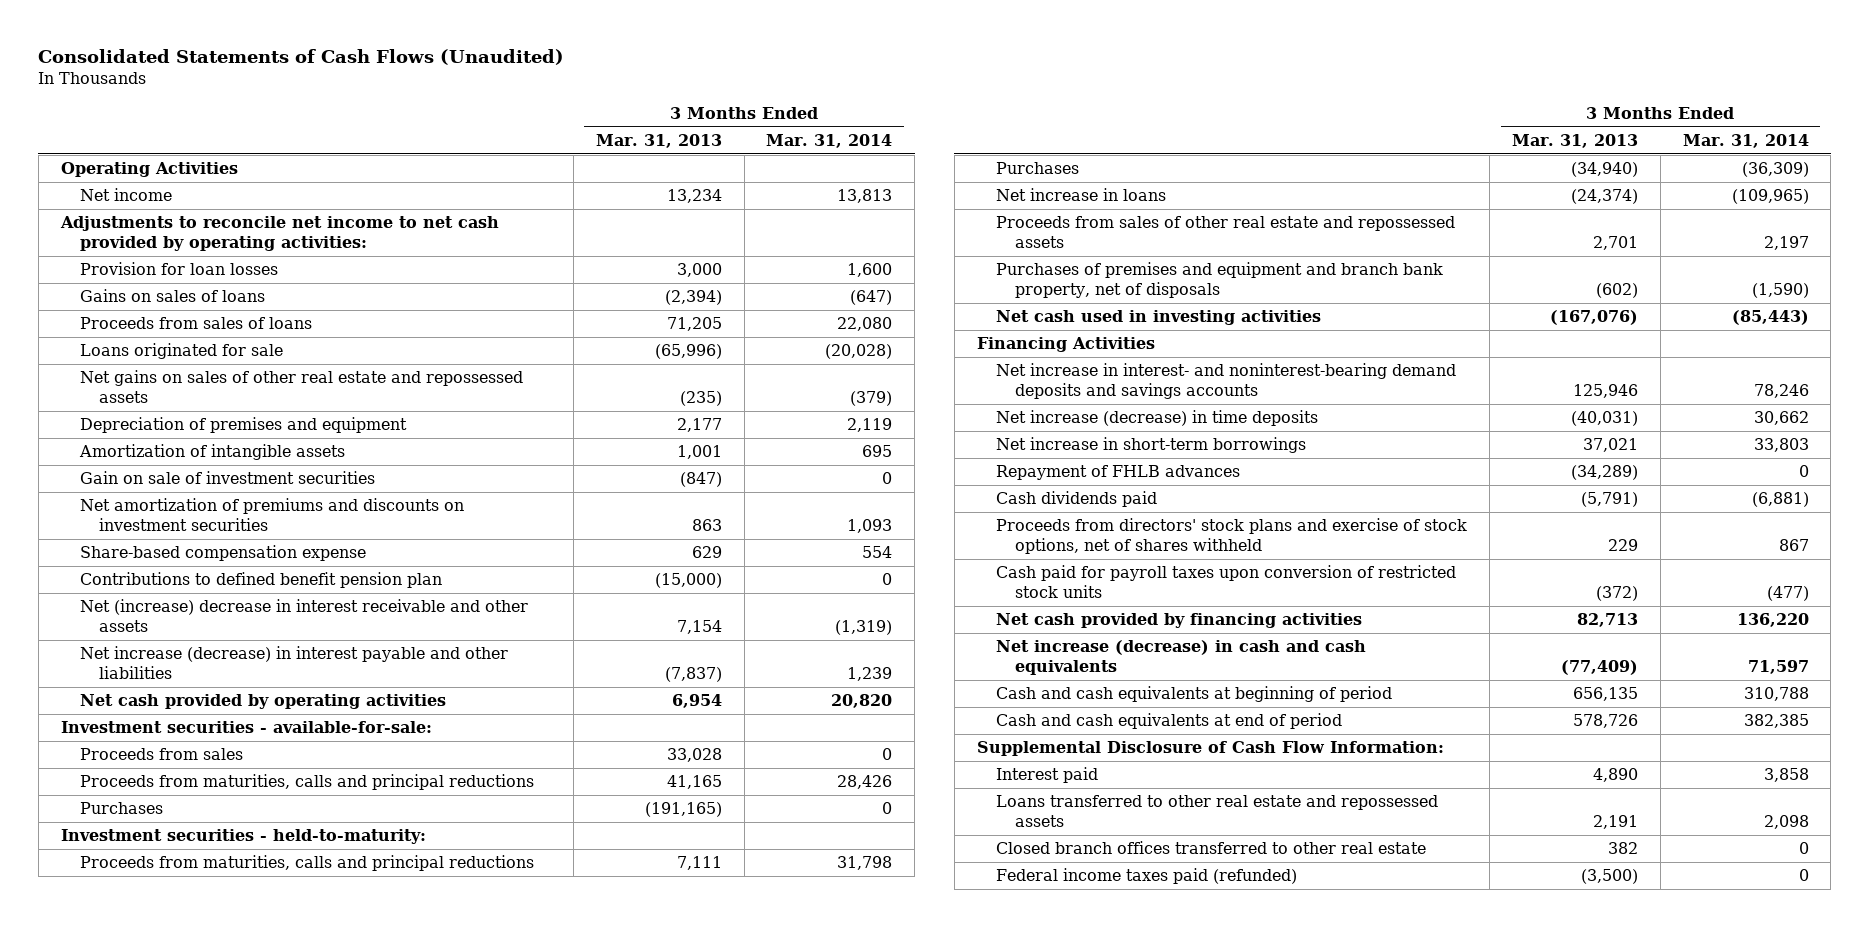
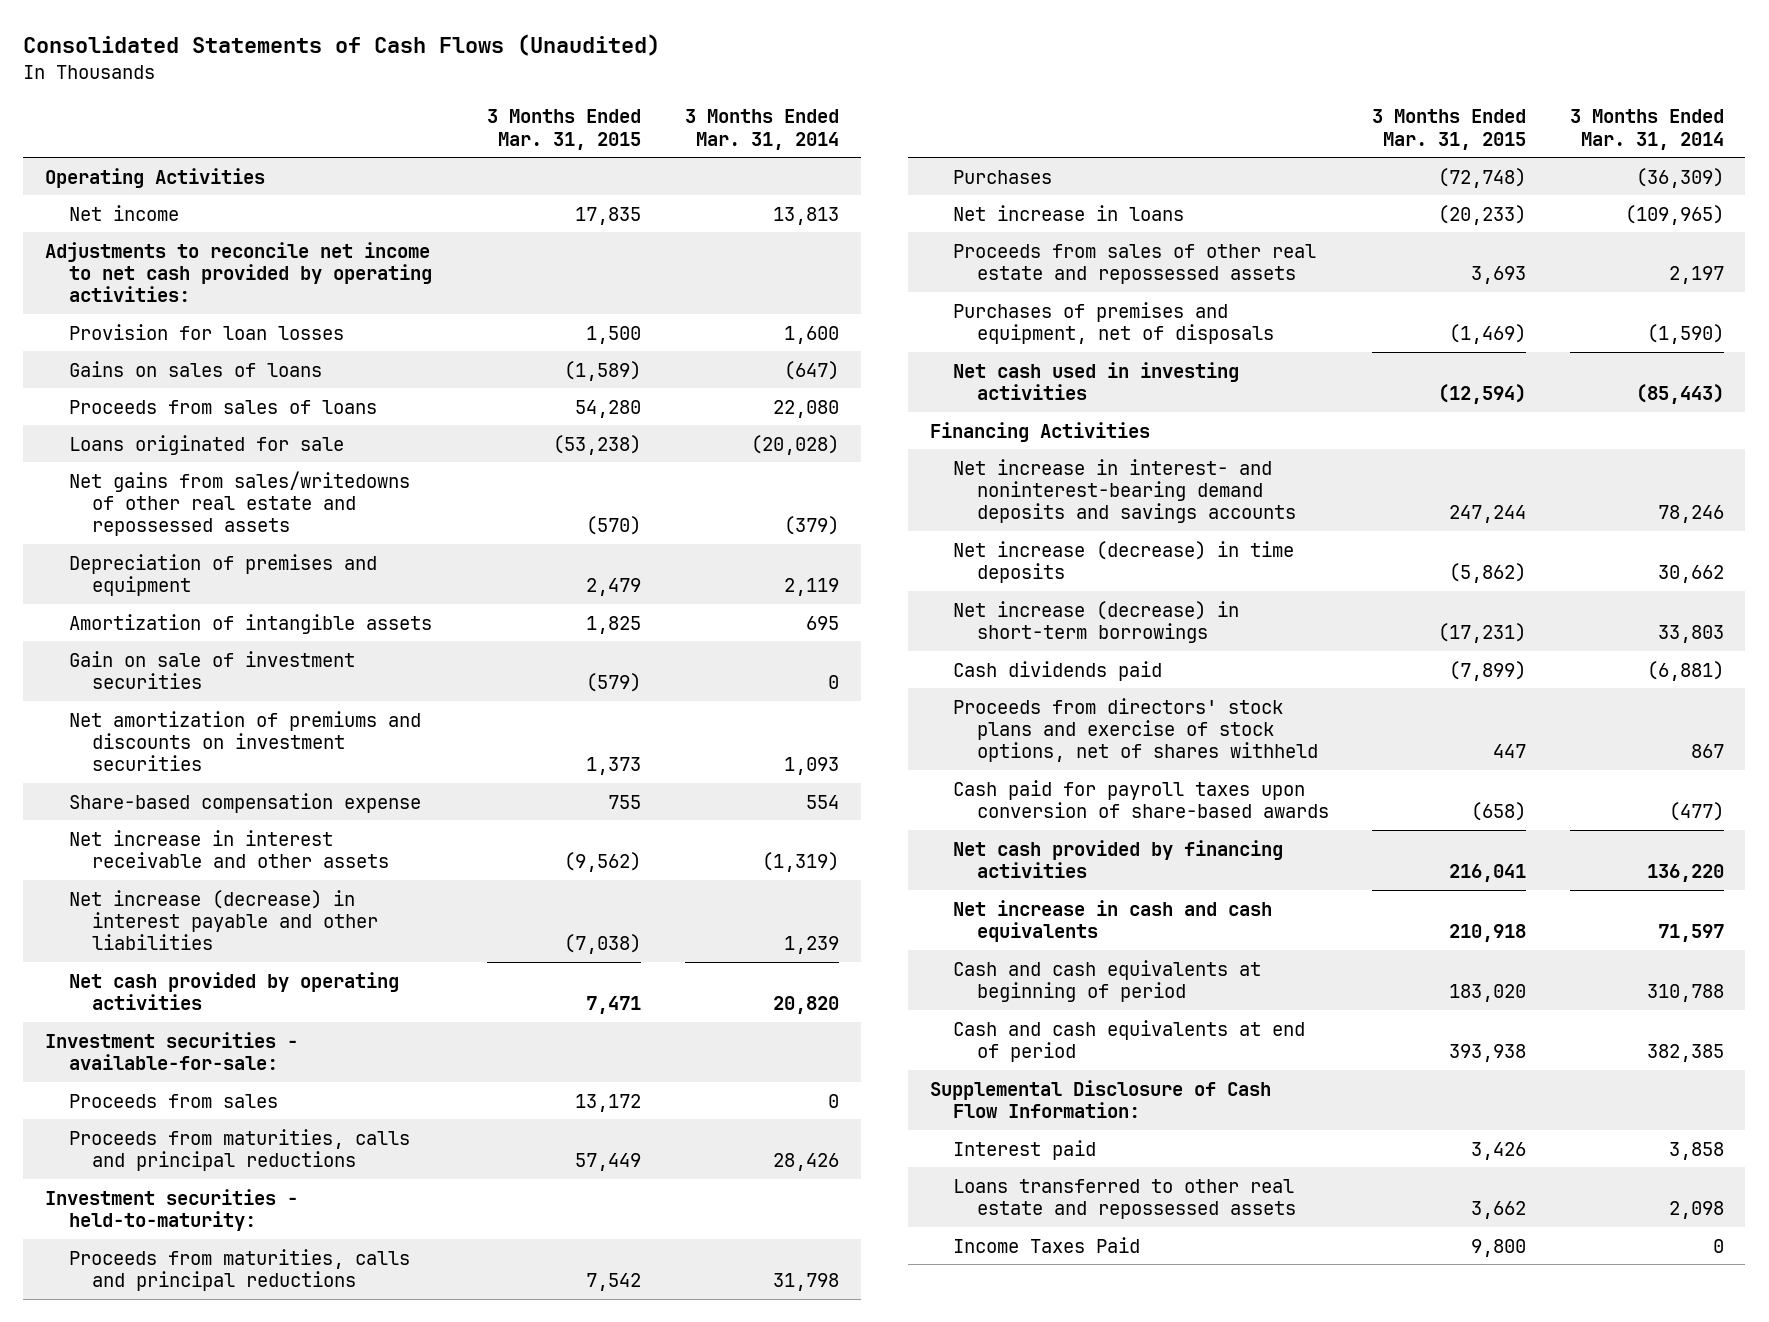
- | 3 Months Ended Mar. 31, 2013 | 3 Months Ended Mar. 31, 2014
+ | 3 Months Ended Mar. 31, 2015 | 3 Months Ended Mar. 31, 2014
- Net gains on sales of other real estate and repossessed assets | (235) | (379)
+ Net gains from sales/writedowns of other real estate and repossessed assets | (570) | (379)
- Contributions to defined benefit pension plan | (15,000) | 0
- Net (increase) decrease in interest receivable and other assets | 7,154 | (1,319)
+ Net increase in interest receivable and other assets | (9,562) | (1,319)
- Purchases | (191,165) | 0
- Purchases of premises and equipment and branch bank property, net of disposals | (602) | (1,590)
+ Purchases of premises and equipment, net of disposals | (1,469) | (1,590)
- Net increase in short-term borrowings | 37,021 | 33,803
- Repayment of FHLB advances | (34,289) | 0
+ Net increase (decrease) in short-term borrowings | (17,231) | 33,803
- Cash paid for payroll taxes upon conversion of restricted stock units | (372) | (477)
+ Cash paid for payroll taxes upon conversion of share-based awards | (658) | (477)
- Net increase (decrease) in cash and cash equivalents | (77,409) | 71,597
+ Net increase in cash and cash equivalents | 210,918 | 71,597
- Closed branch offices transferred to other real estate | 382 | 0
- Federal income taxes paid (refunded) | (3,500) | 0
+ Income Taxes Paid | 9,800 | 0

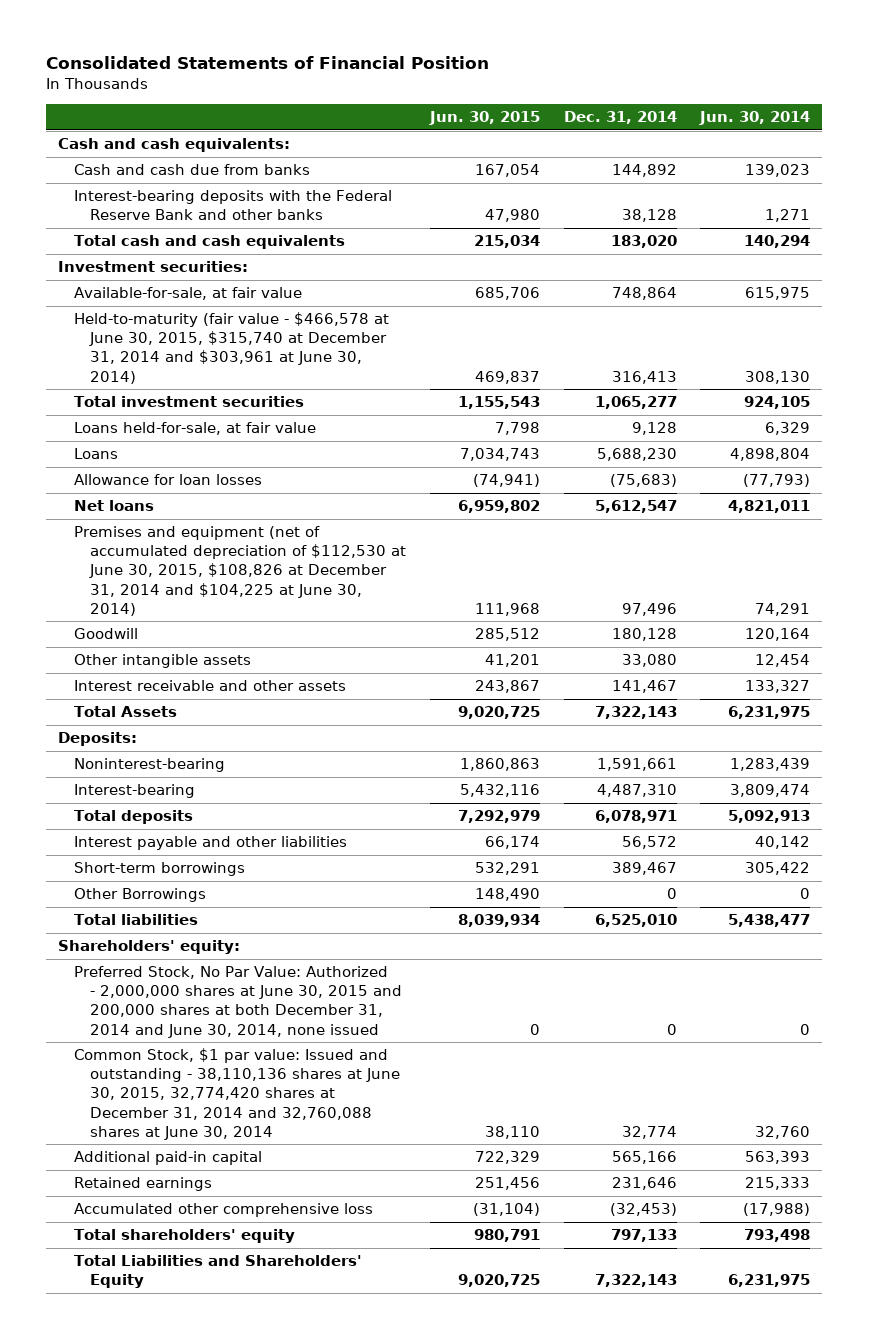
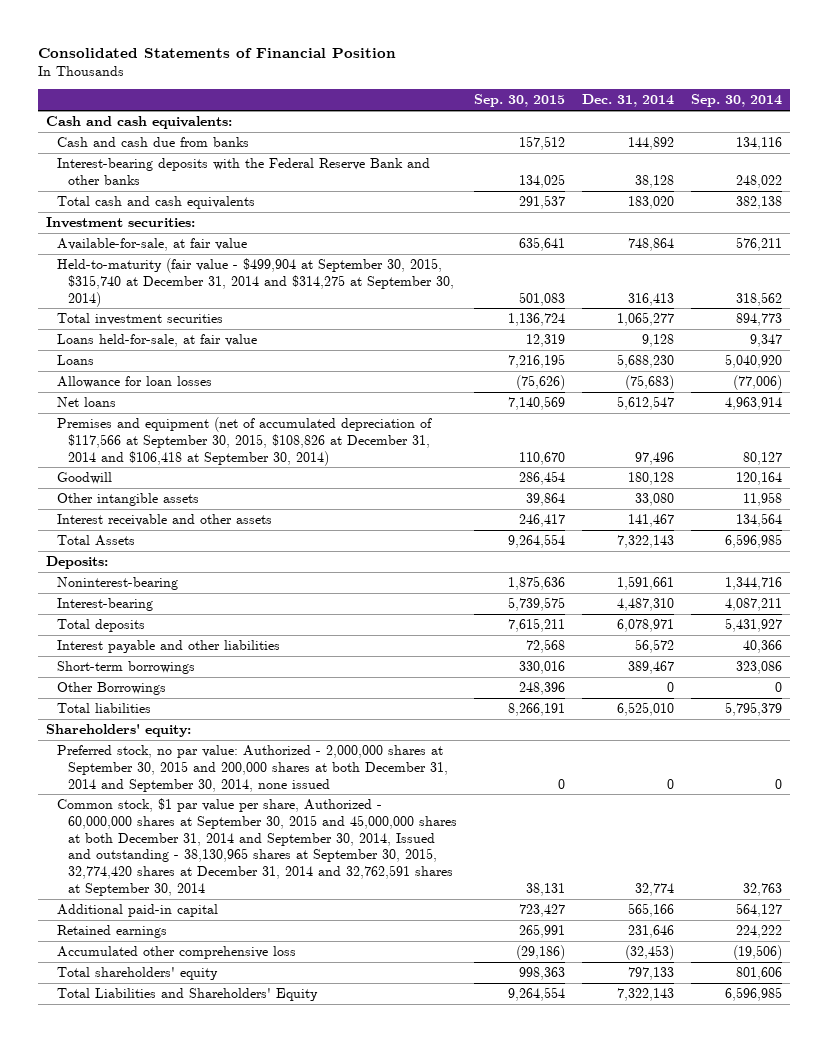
- | Jun. 30, 2015 | Dec. 31, 2014 | Jun. 30, 2014
+ | Sep. 30, 2015 | Dec. 31, 2014 | Sep. 30, 2014
- Held-to-maturity (fair value - $466,578 at June 30, 2015, $315,740 at December 31, 2014 and $303,961 at June 30, 2014) | 469,837 | 316,413 | 308,130
+ Held-to-maturity (fair value - $499,904 at September 30, 2015, $315,740 at December 31, 2014 and $314,275 at September 30, 2014) | 501,083 | 316,413 | 318,562
- Premises and equipment (net of accumulated depreciation of $112,530 at June 30, 2015, $108,826 at December 31, 2014 and $104,225 at June 30, 2014) | 111,968 | 97,496 | 74,291
+ Premises and equipment (net of accumulated depreciation of $117,566 at September 30, 2015, $108,826 at December 31, 2014 and $106,418 at September 30, 2014) | 110,670 | 97,496 | 80,127
- Preferred Stock, No Par Value: Authorized - 2,000,000 shares at June 30, 2015 and 200,000 shares at both December 31, 2014 and June 30, 2014, none issued | 0 | 0 | 0
- Common Stock, $1 par value: Issued and outstanding - 38,110,136 shares at June 30, 2015, 32,774,420 shares at December 31, 2014 and 32,760,088 shares at June 30, 2014 | 38,110 | 32,774 | 32,760
+ Preferred stock, no par value: Authorized - 2,000,000 shares at September 30, 2015 and 200,000 shares at both December 31, 2014 and September 30, 2014, none issued | 0 | 0 | 0
+ Common stock, $1 par value per share, Authorized - 60,000,000 shares at September 30, 2015 and 45,000,000 shares at both December 31, 2014 and September 30, 2014, Issued and outstanding - 38,130,965 shares at September 30, 2015, 32,774,420 shares at December 31, 2014 and 32,762,591 shares at September 30, 2014 | 38,131 | 32,774 | 32,763

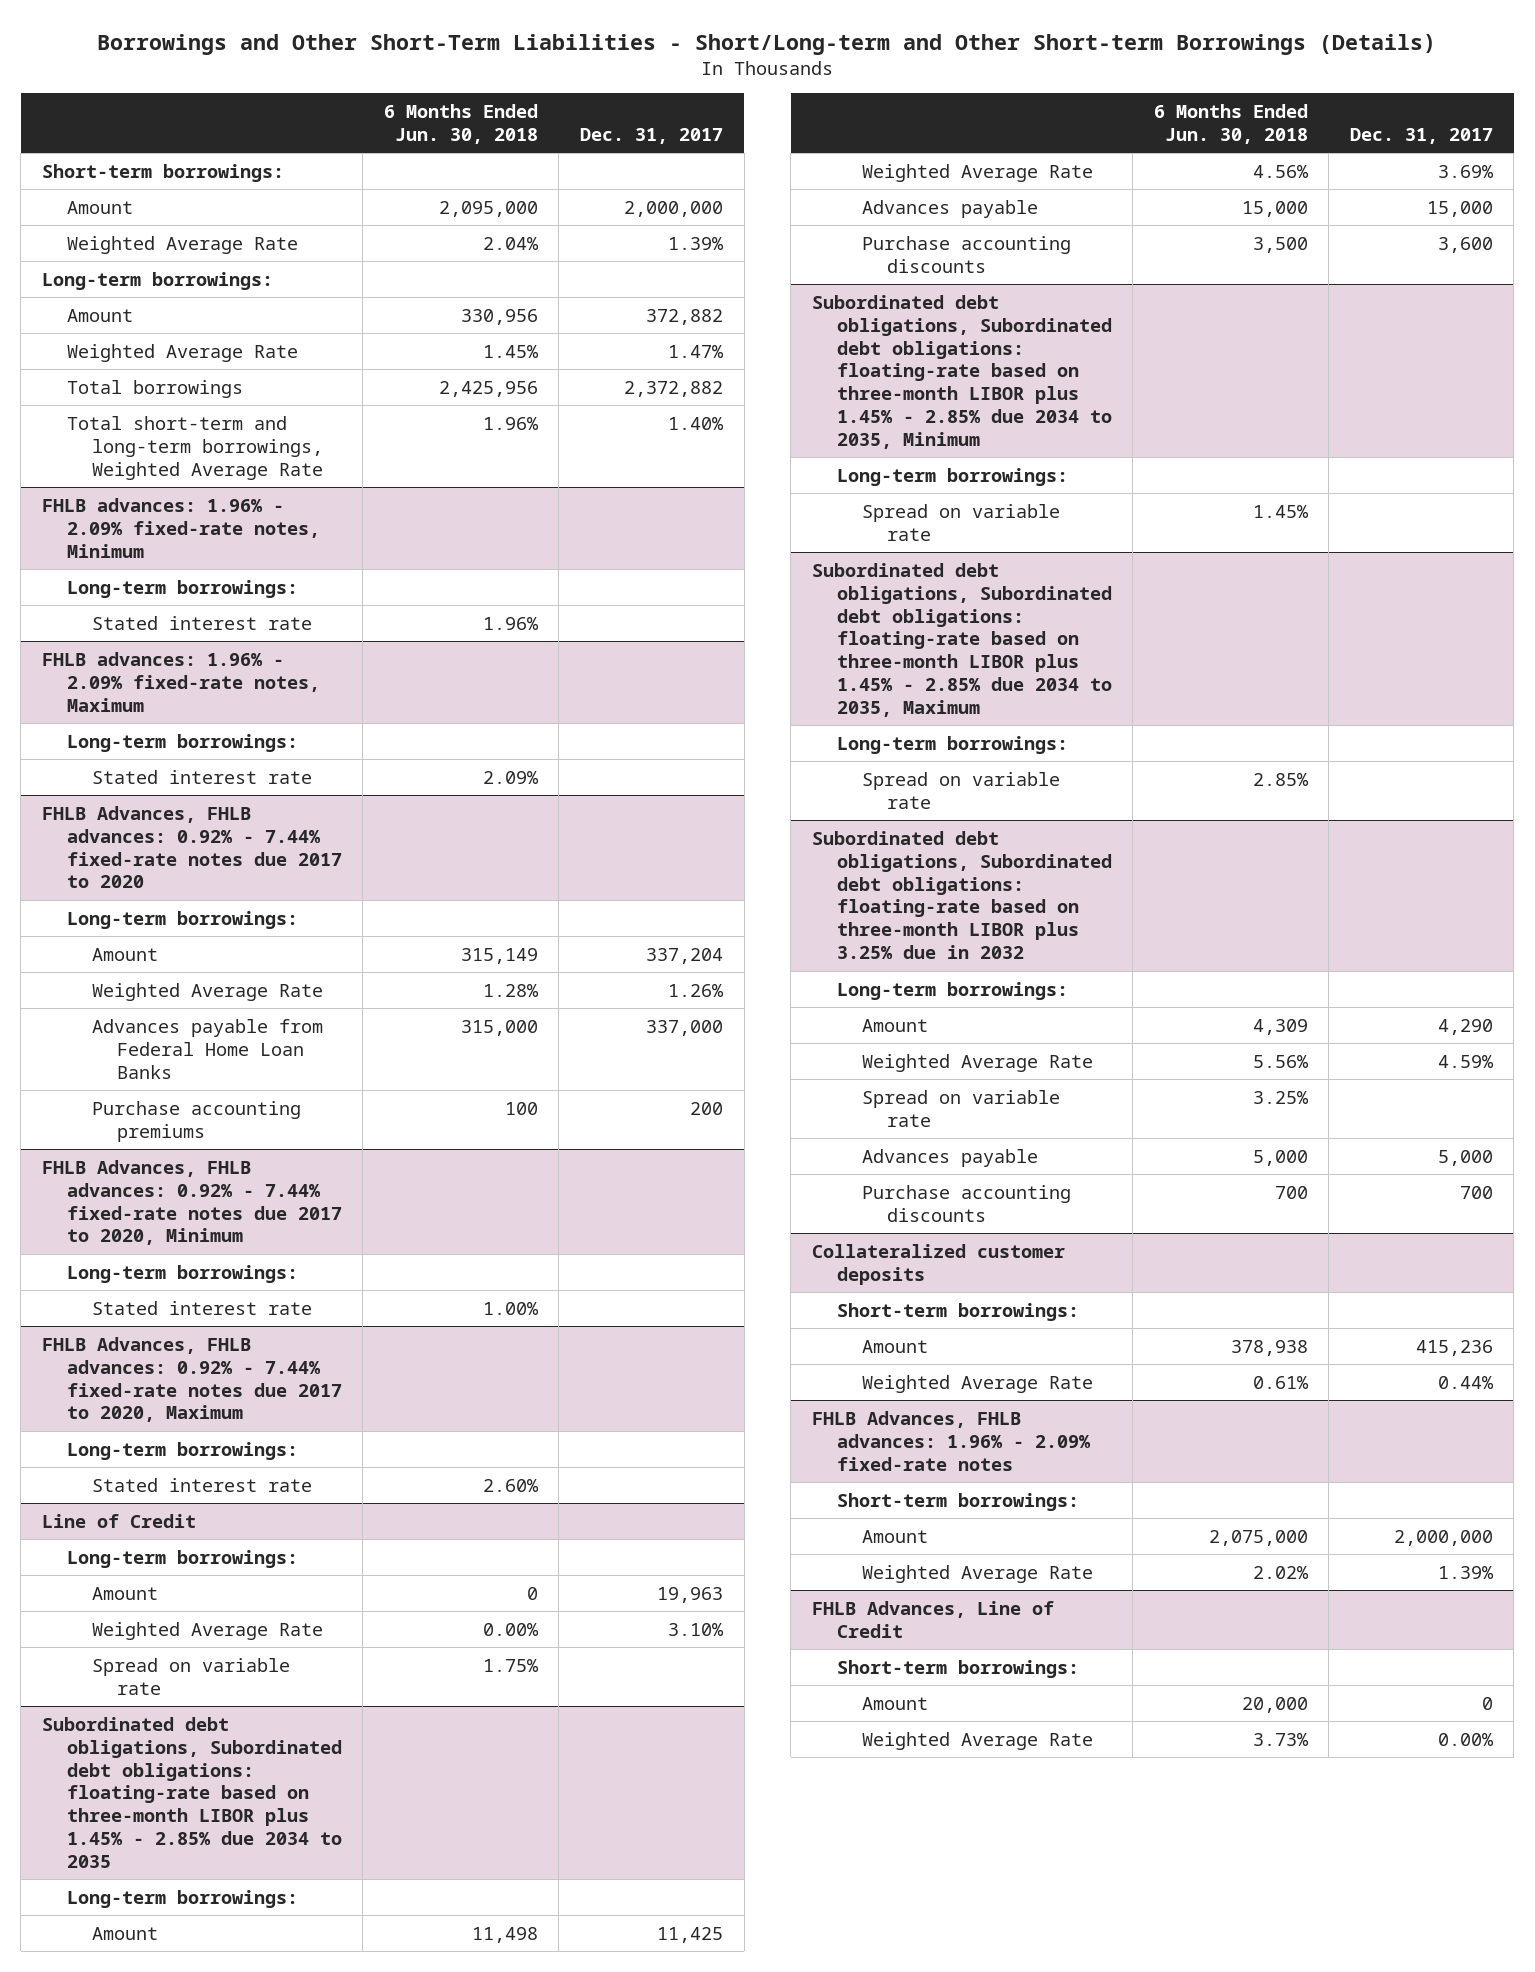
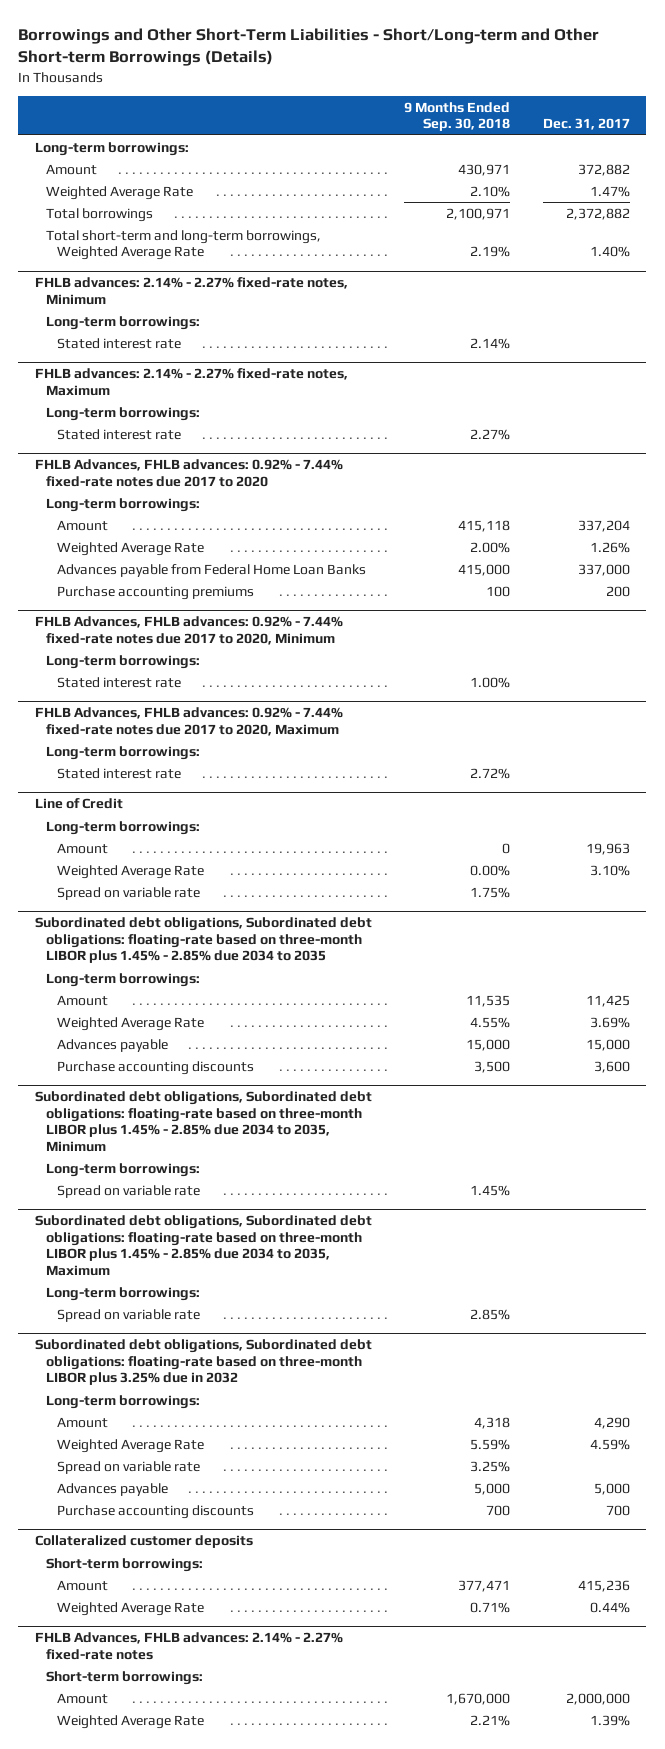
- | 6 Months Ended Jun. 30, 2018 | Dec. 31, 2017
+ | 9 Months Ended Sep. 30, 2018 | Dec. 31, 2017
- Short-term borrowings:
- Amount | 2,095,000 | 2,000,000
- Weighted Average Rate | 2.04% | 1.39%
- FHLB advances: 1.96% - 2.09% fixed-rate notes, Minimum
+ FHLB advances: 2.14% - 2.27% fixed-rate notes, Minimum
- FHLB advances: 1.96% - 2.09% fixed-rate notes, Maximum
+ FHLB advances: 2.14% - 2.27% fixed-rate notes, Maximum
- FHLB Advances, FHLB advances: 1.96% - 2.09% fixed-rate notes
+ FHLB Advances, FHLB advances: 2.14% - 2.27% fixed-rate notes
- FHLB Advances, Line of Credit
- Short-term borrowings:
- Amount | 20,000 | 0
- Weighted Average Rate | 3.73% | 0.00%

